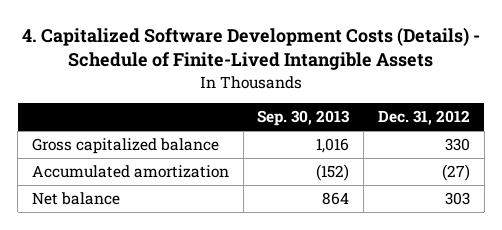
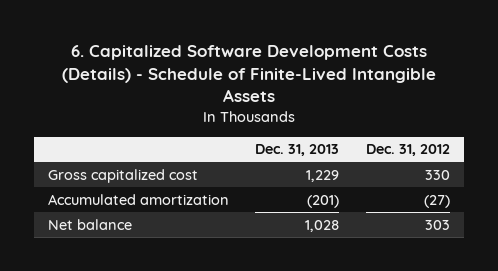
- 4. Capitalized Software Development Costs (Details) - Schedule of Finite-Lived Intangible Assets
+ 6. Capitalized Software Development Costs (Details) - Schedule of Finite-Lived Intangible Assets
- | Sep. 30, 2013 | Dec. 31, 2012
+ | Dec. 31, 2013 | Dec. 31, 2012
- Gross capitalized balance | 1,016 | 330
+ Gross capitalized cost | 1,229 | 330

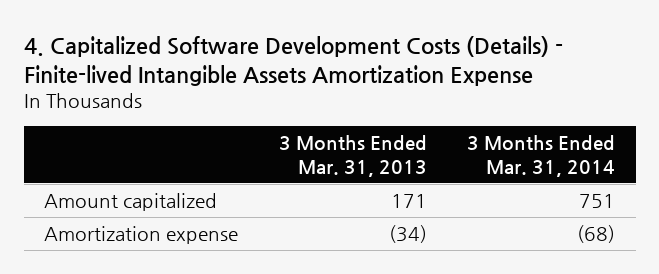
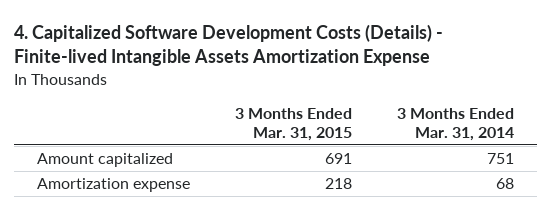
- | 3 Months Ended Mar. 31, 2013 | 3 Months Ended Mar. 31, 2014
+ | 3 Months Ended Mar. 31, 2015 | 3 Months Ended Mar. 31, 2014
- Amortization expense | (34) | (68)
+ Amortization expense | 218 | 68

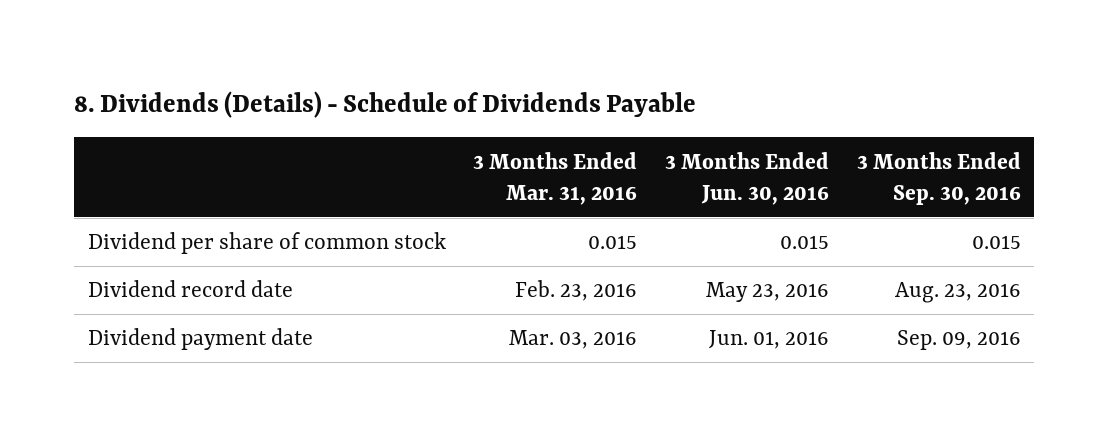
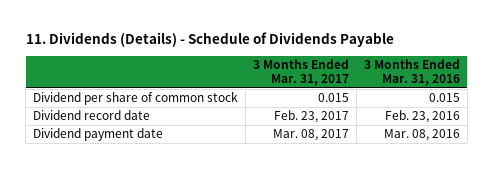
- 8. Dividends (Details) - Schedule of Dividends Payable
+ 11. Dividends (Details) - Schedule of Dividends Payable
- | 3 Months Ended Mar. 31, 2016 | 3 Months Ended Jun. 30, 2016 | 3 Months Ended Sep. 30, 2016
+ | 3 Months Ended Mar. 31, 2017 | 3 Months Ended Mar. 31, 2016
- Dividend payment date | Mar. 03, 2016 | Jun. 01, 2016 | Sep. 09, 2016
+ Dividend payment date | Mar. 08, 2017 | Mar. 08, 2016

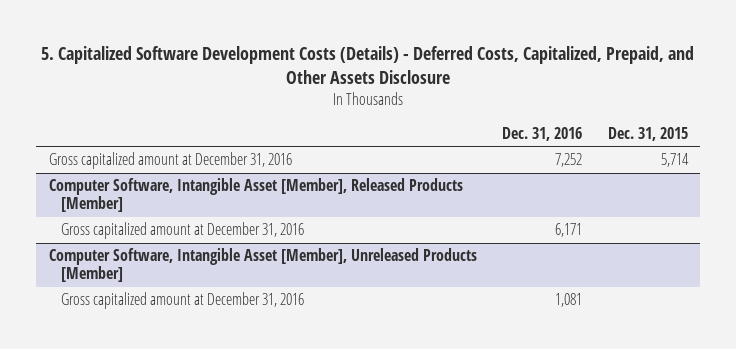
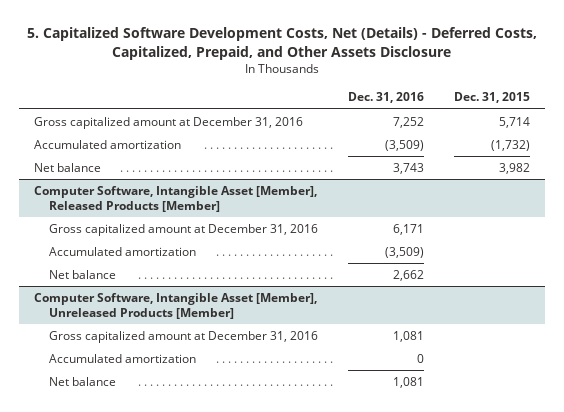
- 5. Capitalized Software Development Costs (Details) - Deferred Costs, Capitalized, Prepaid, and Other Assets Disclosure
+ 5. Capitalized Software Development Costs, Net (Details) - Deferred Costs, Capitalized, Prepaid, and Other Assets Disclosure
+ Accumulated amortization | (3,509) | (1,732)
+ Net balance | 3,743 | 3,982
@ Computer Software, Intangible Asset [Member], Released Products [Member]
+ Accumulated amortization | (3,509) |
+ Net balance | 2,662 |
@ Computer Software, Intangible Asset [Member], Unreleased Products [Member]
+ Accumulated amortization | 0 |
+ Net balance | 1,081 |

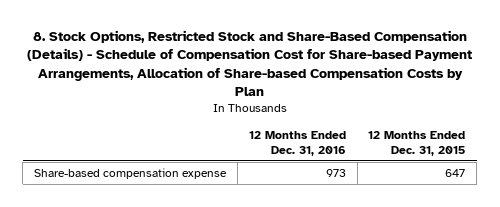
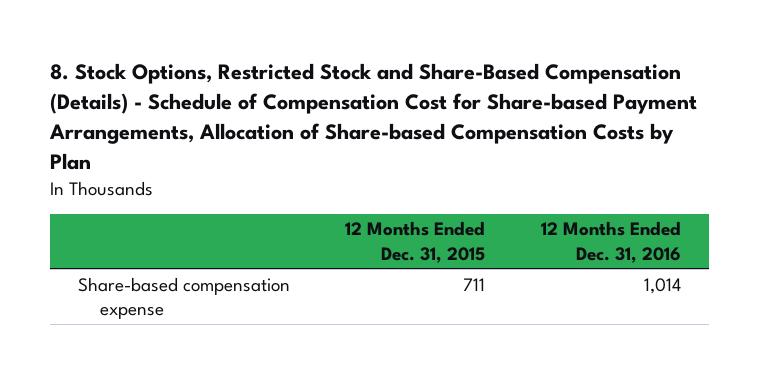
- | 12 Months Ended Dec. 31, 2016 | 12 Months Ended Dec. 31, 2015
+ | 12 Months Ended Dec. 31, 2015 | 12 Months Ended Dec. 31, 2016
- Share-based compensation expense | 973 | 647
+ Share-based compensation expense | 711 | 1,014

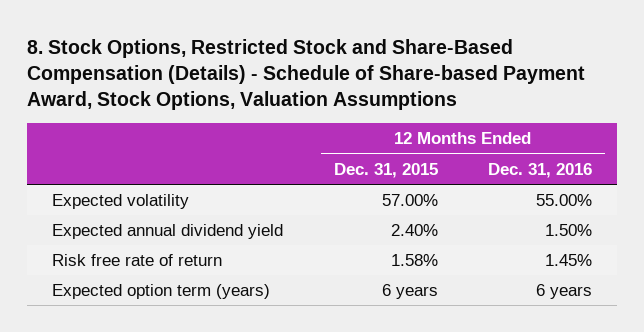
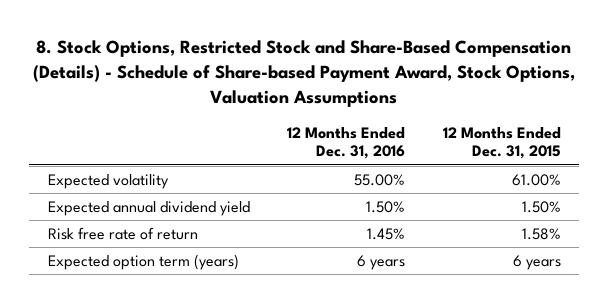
- | 12 Months Ended Dec. 31, 2015 | 12 Months Ended Dec. 31, 2016
+ | 12 Months Ended Dec. 31, 2016 | 12 Months Ended Dec. 31, 2015
- Expected volatility | 57.00% | 55.00%
- Expected annual dividend yield | 2.40% | 1.50%
+ Expected volatility | 55.00% | 61.00%
+ Expected annual dividend yield | 1.50% | 1.50%

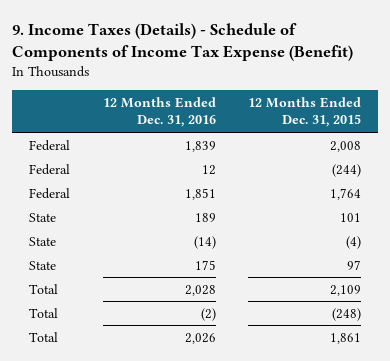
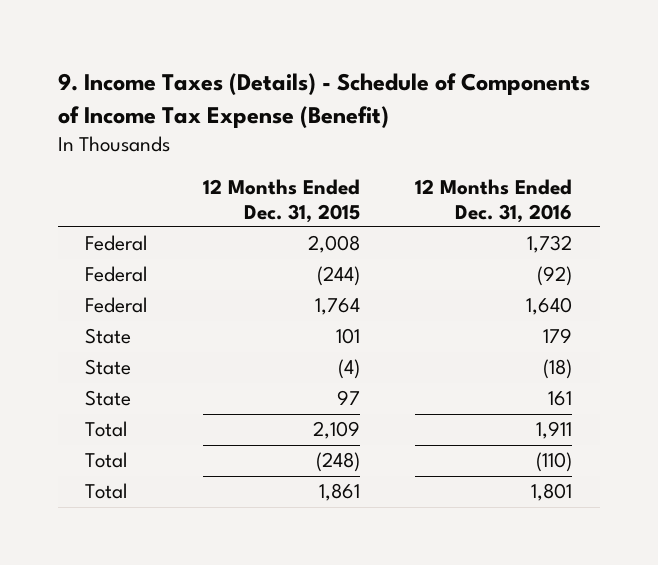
- | 12 Months Ended Dec. 31, 2016 | 12 Months Ended Dec. 31, 2015
+ | 12 Months Ended Dec. 31, 2015 | 12 Months Ended Dec. 31, 2016
- Federal | 1,839 | 2,008
- Federal | 12 | (244)
- Federal | 1,851 | 1,764
- State | 189 | 101
- State | (14) | (4)
- State | 175 | 97
- Total | 2,028 | 2,109
- Total | (2) | (248)
- Total | 2,026 | 1,861
+ Federal | 2,008 | 1,732
+ Federal | (244) | (92)
+ Federal | 1,764 | 1,640
+ State | 101 | 179
+ State | (4) | (18)
+ State | 97 | 161
+ Total | 2,109 | 1,911
+ Total | (248) | (110)
+ Total | 1,861 | 1,801

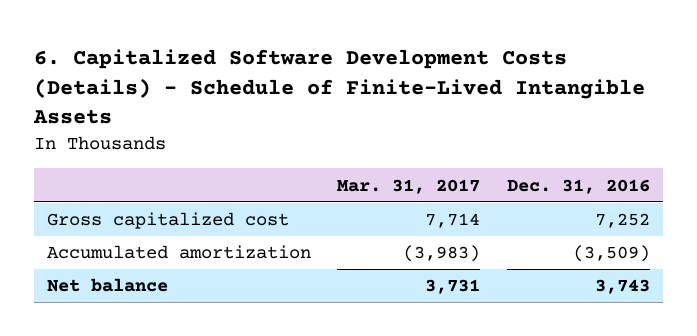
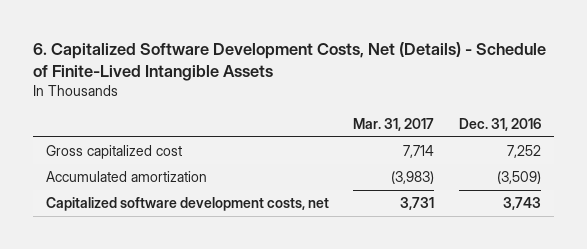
- 6. Capitalized Software Development Costs (Details) - Schedule of Finite-Lived Intangible Assets
+ 6. Capitalized Software Development Costs, Net (Details) - Schedule of Finite-Lived Intangible Assets
- Net balance | 3,731 | 3,743
+ Capitalized software development costs, net | 3,731 | 3,743

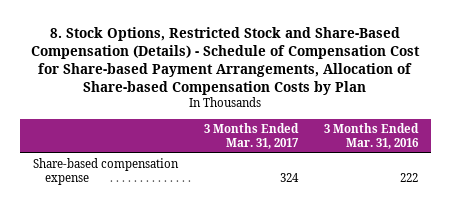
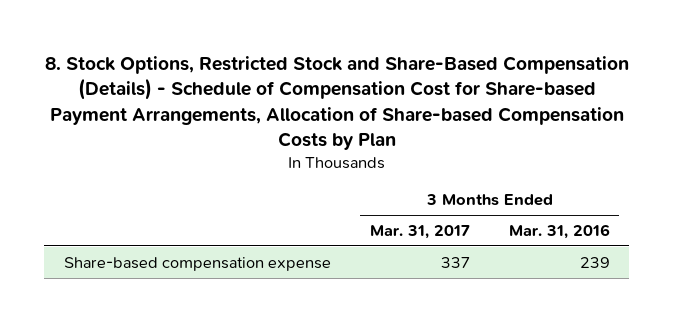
- Share-based compensation expense | 324 | 222
+ Share-based compensation expense | 337 | 239

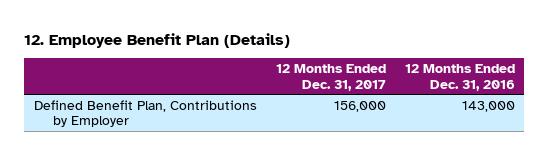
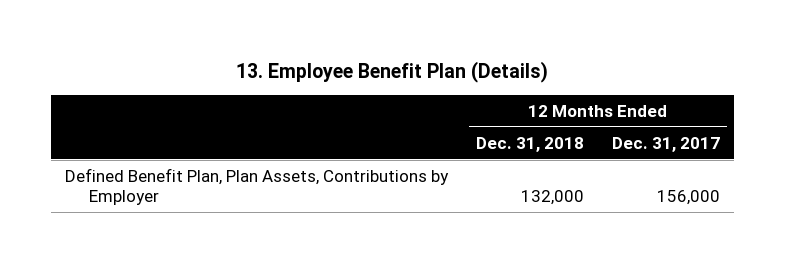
- 12. Employee Benefit Plan (Details)
+ 13. Employee Benefit Plan (Details)
- | 12 Months Ended Dec. 31, 2017 | 12 Months Ended Dec. 31, 2016
+ | 12 Months Ended Dec. 31, 2018 | 12 Months Ended Dec. 31, 2017
- Defined Benefit Plan, Contributions by Employer | 156,000 | 143,000
+ Defined Benefit Plan, Plan Assets, Contributions by Employer | 132,000 | 156,000

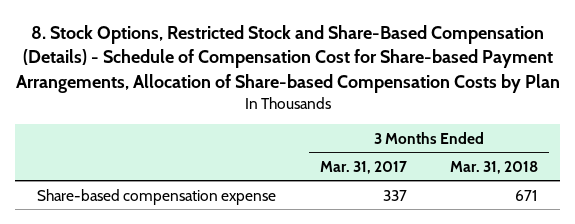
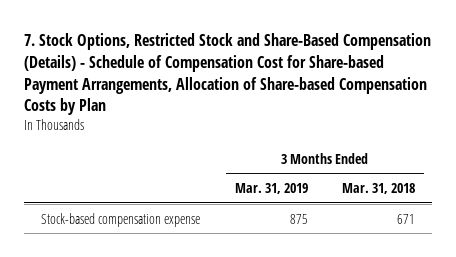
- 8. Stock Options, Restricted Stock and Share-Based Compensation (Details) - Schedule of Compensation Cost for Share-based Payment Arrangements, Allocation of Share-based Compensation Costs by Plan
+ 7. Stock Options, Restricted Stock and Share-Based Compensation (Details) - Schedule of Compensation Cost for Share-based Payment Arrangements, Allocation of Share-based Compensation Costs by Plan
- | 3 Months Ended Mar. 31, 2017 | 3 Months Ended Mar. 31, 2018
+ | 3 Months Ended Mar. 31, 2019 | 3 Months Ended Mar. 31, 2018
- Share-based compensation expense | 337 | 671
+ Stock-based compensation expense | 875 | 671

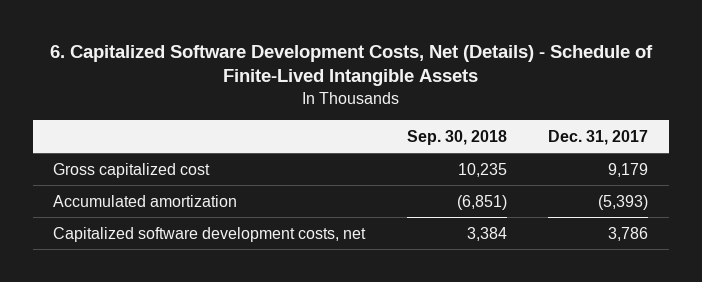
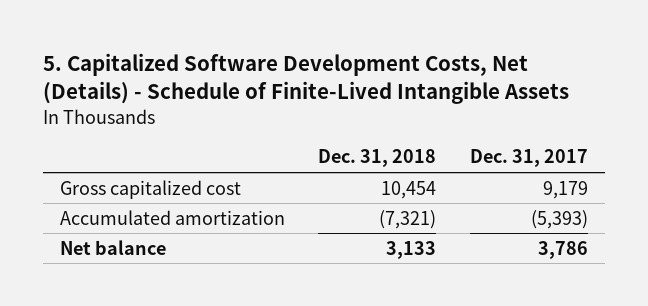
- 6. Capitalized Software Development Costs, Net (Details) - Schedule of Finite-Lived Intangible Assets
+ 5. Capitalized Software Development Costs, Net (Details) - Schedule of Finite-Lived Intangible Assets
- | Sep. 30, 2018 | Dec. 31, 2017
+ | Dec. 31, 2018 | Dec. 31, 2017
- Capitalized software development costs, net | 3,384 | 3,786
+ Net balance | 3,133 | 3,786

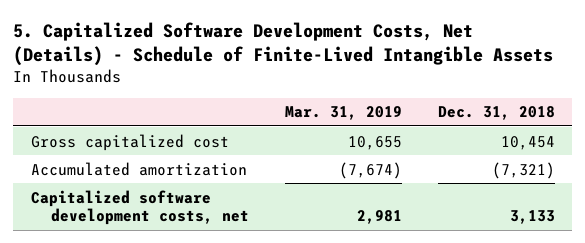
- | Dec. 31, 2018 | Dec. 31, 2017
+ | Mar. 31, 2019 | Dec. 31, 2018
- Net balance | 3,133 | 3,786
+ Capitalized software development costs, net | 2,981 | 3,133

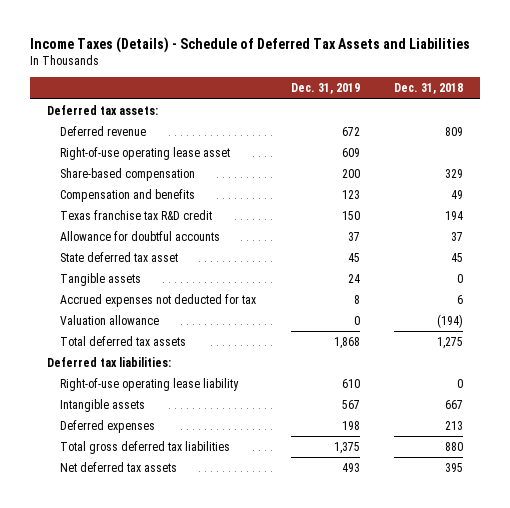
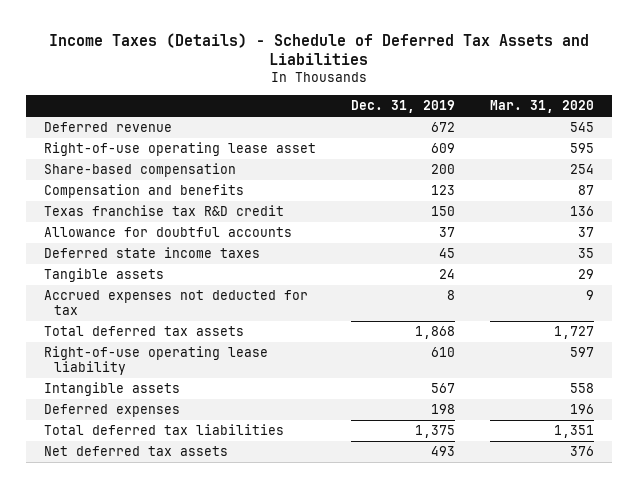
- | Dec. 31, 2019 | Dec. 31, 2018
+ | Dec. 31, 2019 | Mar. 31, 2020
- Deferred tax assets:
- State deferred tax asset | 45 | 45
+ Deferred state income taxes | 45 | 35
- Valuation allowance | 0 | (194)
- Deferred tax liabilities:
- Total gross deferred tax liabilities | 1,375 | 880
+ Total deferred tax liabilities | 1,375 | 1,351

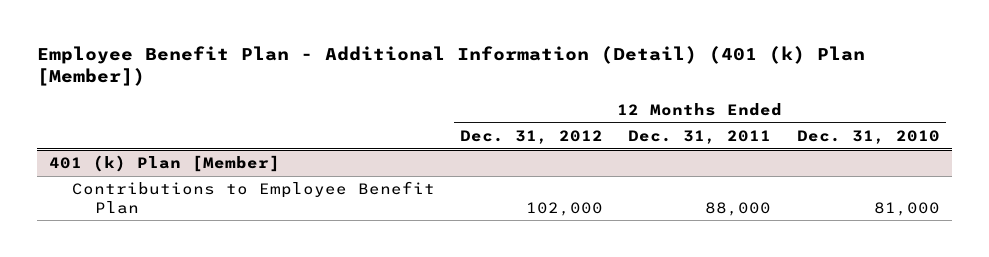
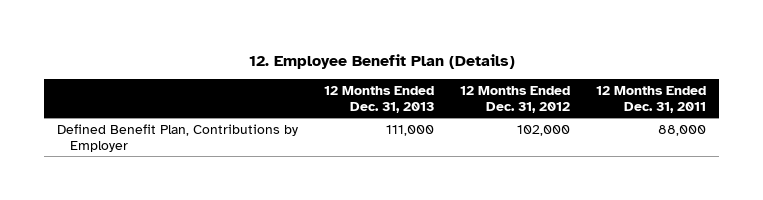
- Employee Benefit Plan - Additional Information (Detail) (401 (k) Plan [Member])
+ 12. Employee Benefit Plan (Details)
- | 12 Months Ended Dec. 31, 2012 | 12 Months Ended Dec. 31, 2011 | 12 Months Ended Dec. 31, 2010
+ | 12 Months Ended Dec. 31, 2013 | 12 Months Ended Dec. 31, 2012 | 12 Months Ended Dec. 31, 2011
- 401 (k) Plan [Member]
- Contributions to Employee Benefit Plan | 102,000 | 88,000 | 81,000
+ Defined Benefit Plan, Contributions by Employer | 111,000 | 102,000 | 88,000

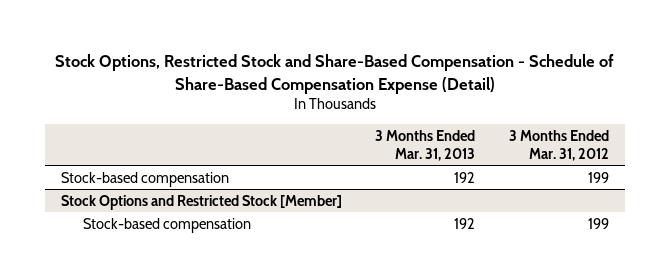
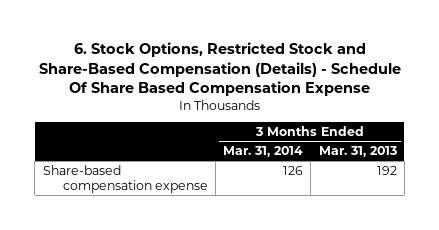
- Stock Options, Restricted Stock and Share-Based Compensation - Schedule of Share-Based Compensation Expense (Detail)
+ 6. Stock Options, Restricted Stock and Share-Based Compensation (Details) - Schedule Of Share Based Compensation Expense
- | 3 Months Ended Mar. 31, 2013 | 3 Months Ended Mar. 31, 2012
+ | 3 Months Ended Mar. 31, 2014 | 3 Months Ended Mar. 31, 2013
- Stock-based compensation | 192 | 199
- Stock Options and Restricted Stock [Member]
- Stock-based compensation | 192 | 199
+ Share-based compensation expense | 126 | 192

